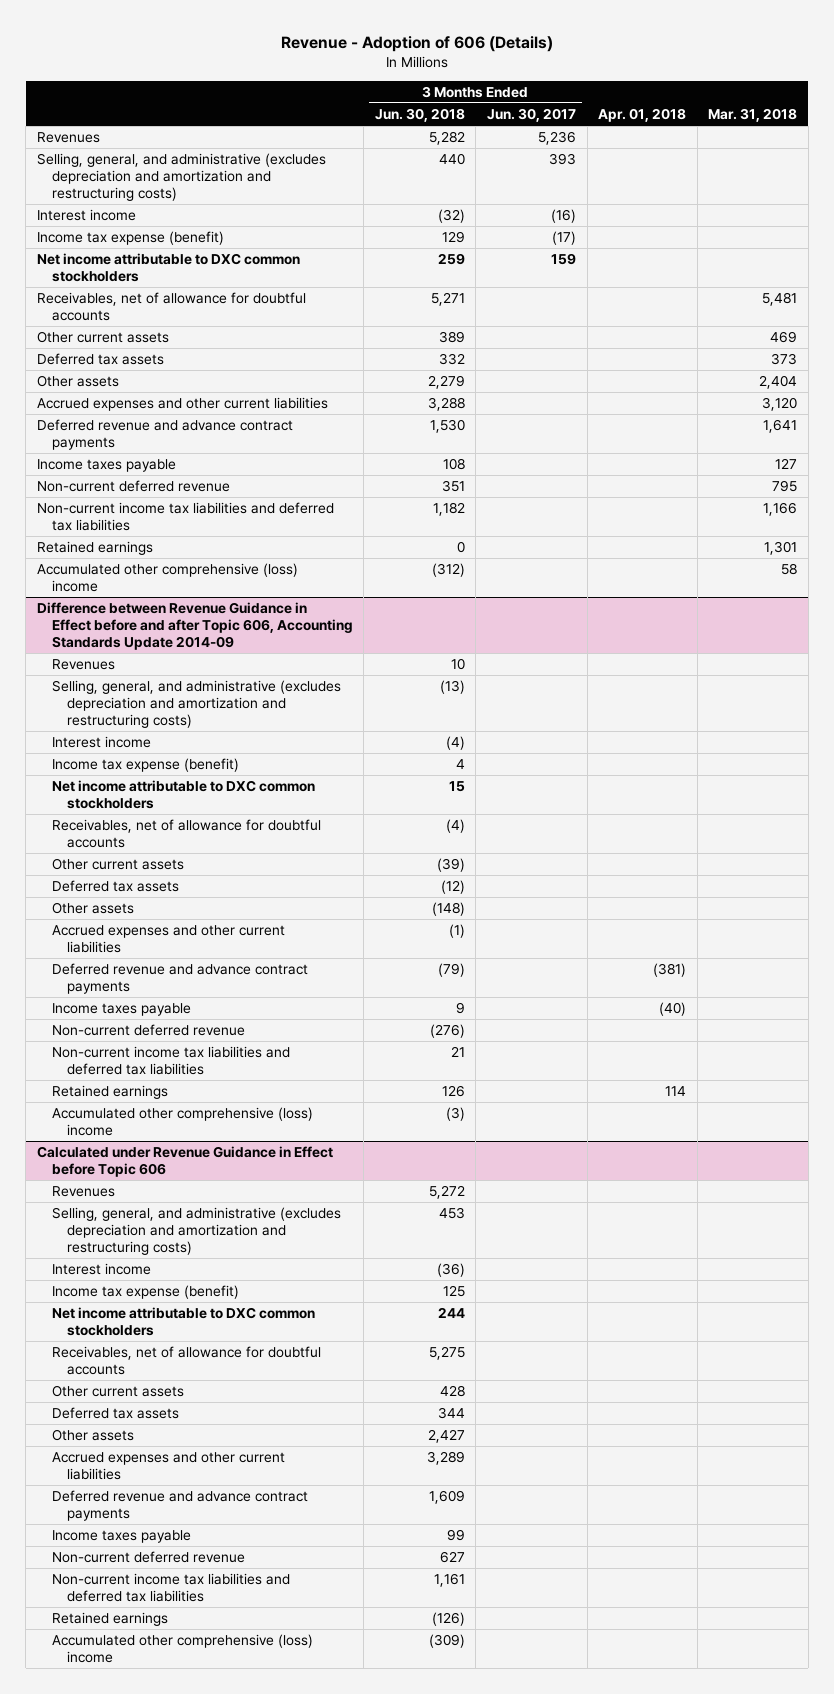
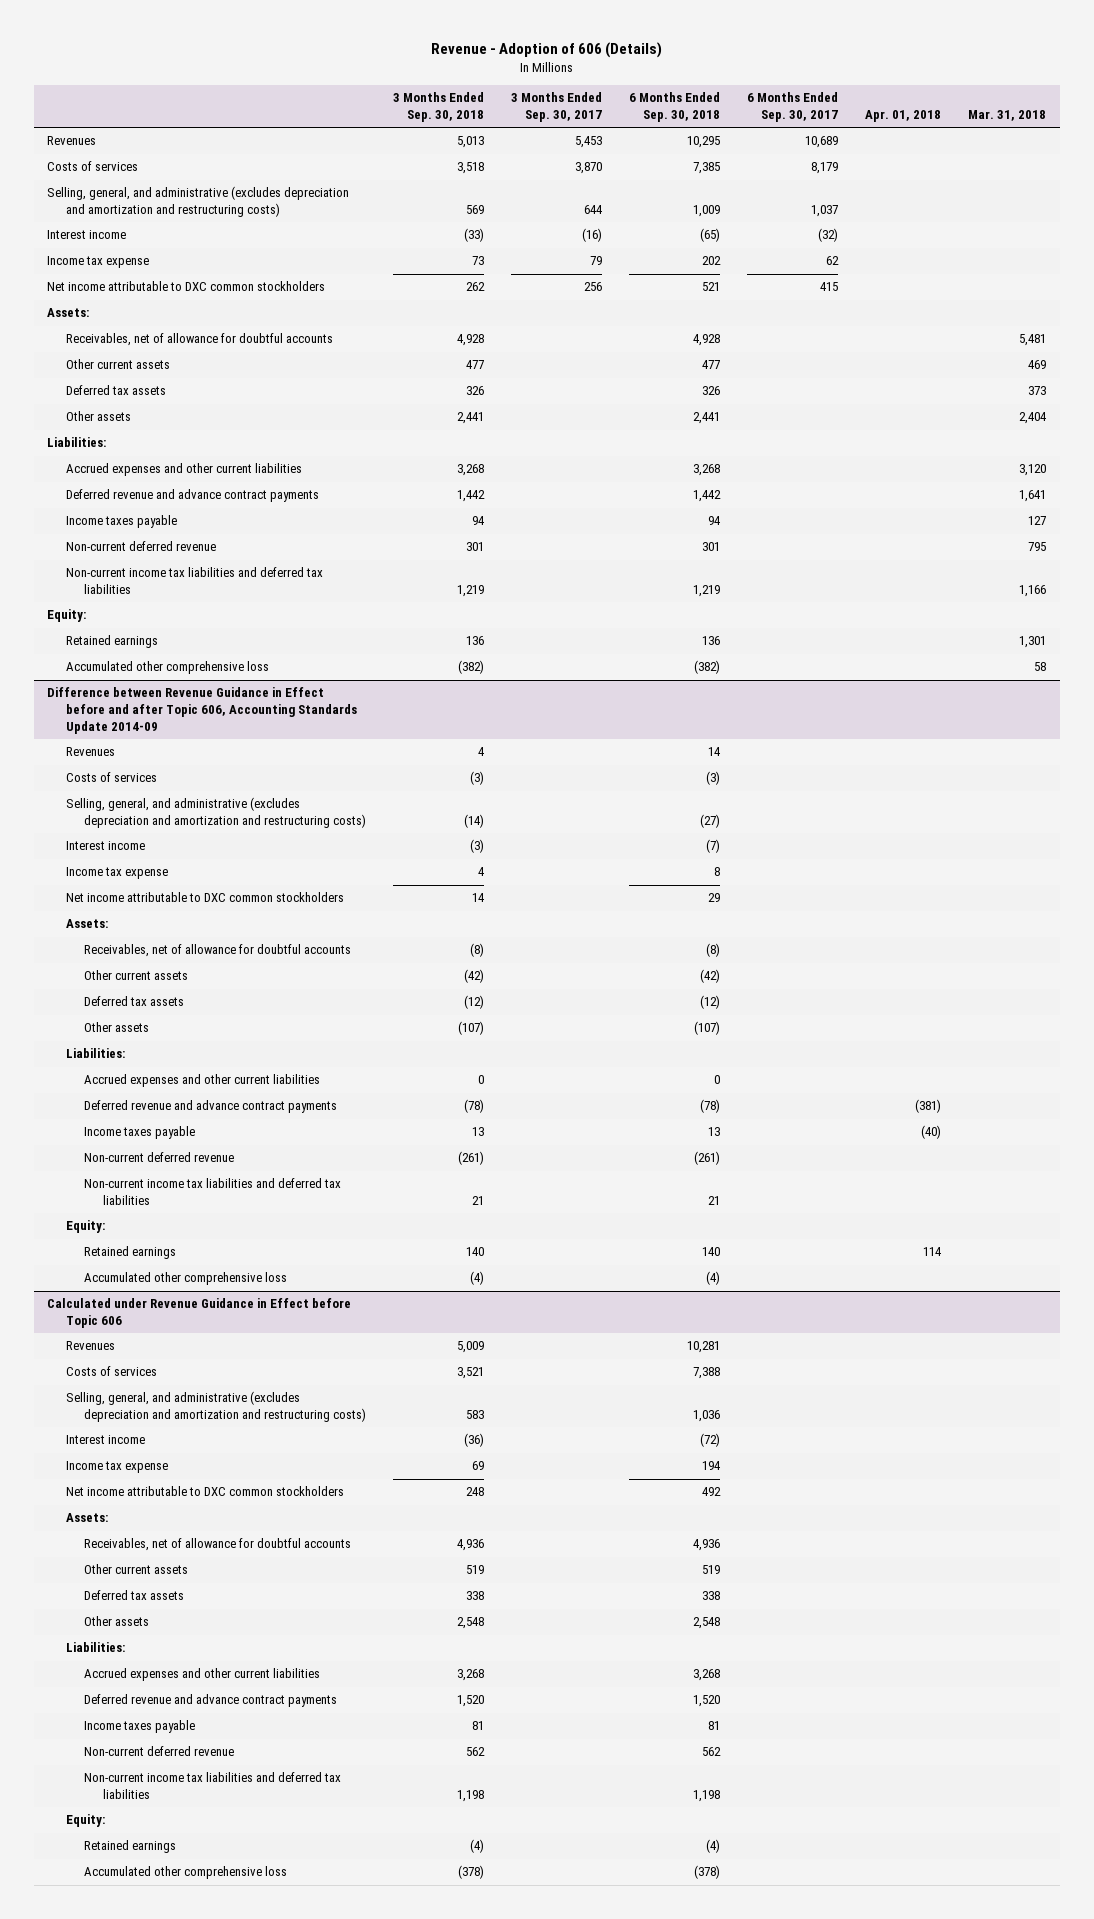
- | 3 Months Ended Jun. 30, 2018 | 3 Months Ended Jun. 30, 2017 | Apr. 01, 2018 | Mar. 31, 2018
+ | 3 Months Ended Sep. 30, 2018 | 3 Months Ended Sep. 30, 2017 | 6 Months Ended Sep. 30, 2018 | 6 Months Ended Sep. 30, 2017 | Apr. 01, 2018 | Mar. 31, 2018
+ Costs of services | 3,518 | 3,870 | 7,385 | 8,179 | |
- Income tax expense (benefit) | 129 | (17) | |
+ Income tax expense | 73 | 79 | 202 | 62 | |
+ Assets:
+ Liabilities:
+ Equity:
- Accumulated other comprehensive (loss) income | (312) | | | 58
+ Accumulated other comprehensive loss | (382) | | (382) | | | 58
@ Difference between Revenue Guidance in Effect before and after Topic 606, Accounting Standards Update 2014-09
+ Costs of services | (3) | | (3) | | |
- Income tax expense (benefit) | 4 | | |
+ Income tax expense | 4 | | 8 | | |
+ Assets:
+ Liabilities:
+ Equity:
- Accumulated other comprehensive (loss) income | (3) | | |
+ Accumulated other comprehensive loss | (4) | | (4) | | |
@ Calculated under Revenue Guidance in Effect before Topic 606
+ Costs of services | 3,521 | | 7,388 | | |
- Income tax expense (benefit) | 125 | | |
+ Income tax expense | 69 | | 194 | | |
+ Assets:
+ Liabilities:
+ Equity:
- Accumulated other comprehensive (loss) income | (309) | | |
+ Accumulated other comprehensive loss | (378) | | (378) | | |

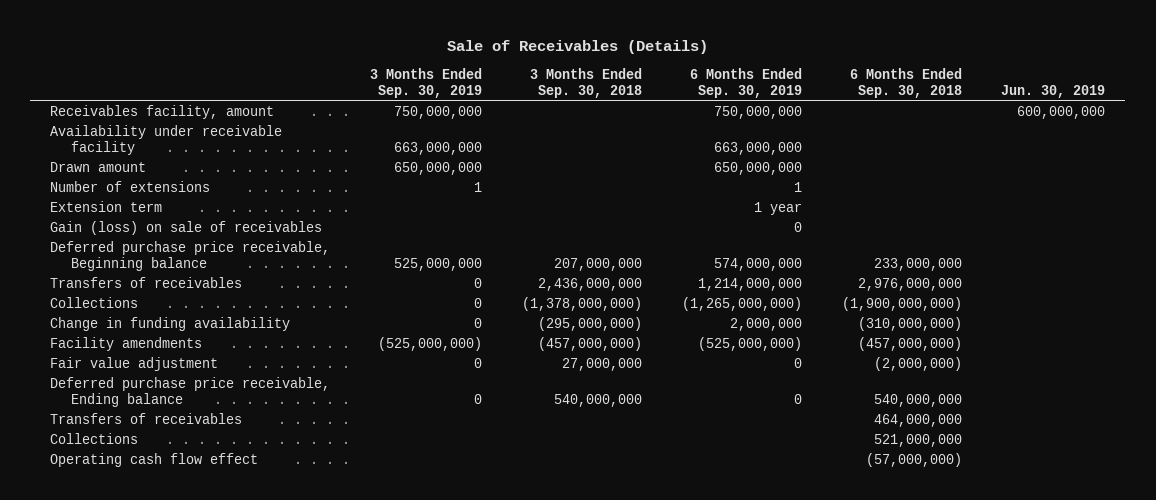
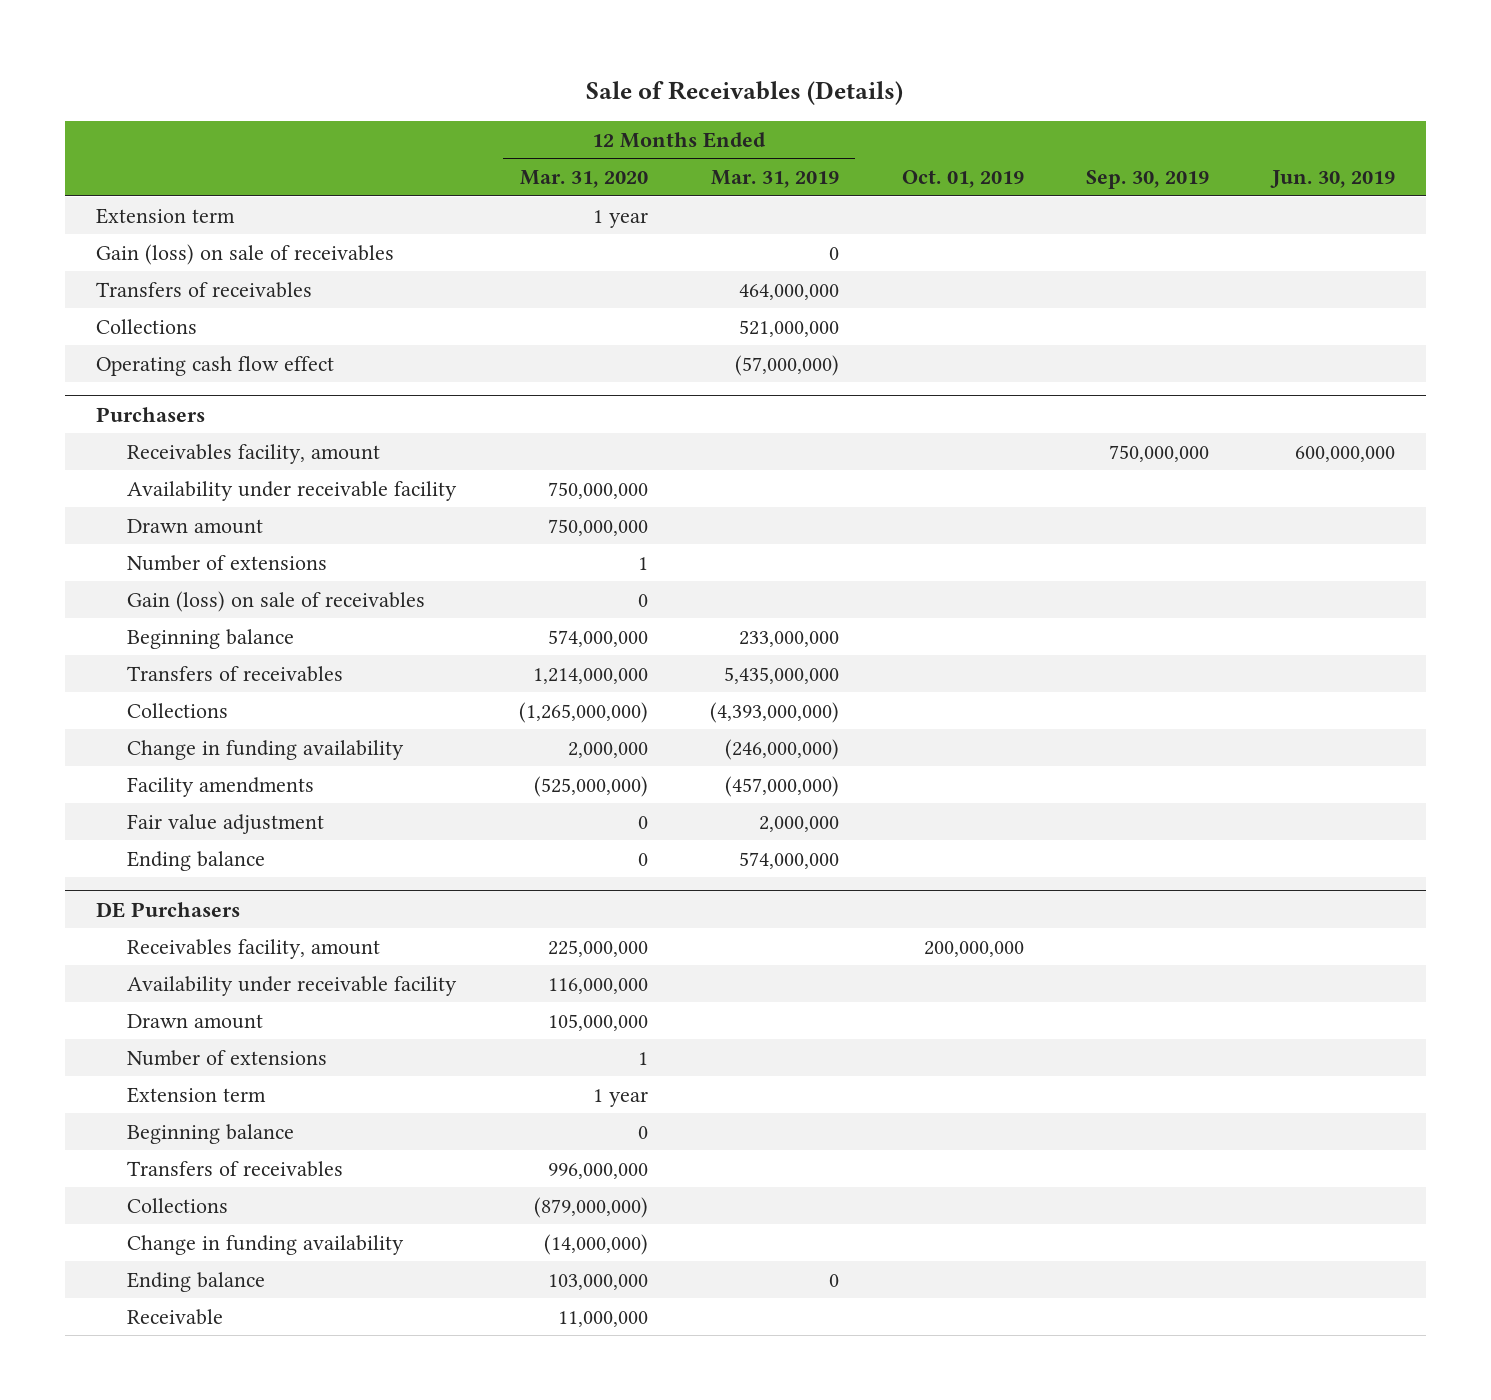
- | 3 Months Ended Sep. 30, 2019 | 3 Months Ended Sep. 30, 2018 | 6 Months Ended Sep. 30, 2019 | 6 Months Ended Sep. 30, 2018 | Jun. 30, 2019
+ | 12 Months Ended Mar. 31, 2020 | 12 Months Ended Mar. 31, 2019 | Oct. 01, 2019 | Sep. 30, 2019 | Jun. 30, 2019
- Receivables facility, amount | 750,000,000 | | 750,000,000 | | 600,000,000
- Availability under receivable facility | 663,000,000 | | 663,000,000 | |
- Drawn amount | 650,000,000 | | 650,000,000 | |
- Number of extensions | 1 | | 1 | |
- Deferred purchase price receivable, Beginning balance | 525,000,000 | 207,000,000 | 574,000,000 | 233,000,000 |
- Change in funding availability | 0 | (295,000,000) | 2,000,000 | (310,000,000) |
- Facility amendments | (525,000,000) | (457,000,000) | (525,000,000) | (457,000,000) |
- Fair value adjustment | 0 | 27,000,000 | 0 | (2,000,000) |
- Deferred purchase price receivable, Ending balance | 0 | 540,000,000 | 0 | 540,000,000 |
- Transfers of receivables | | | | 464,000,000 |
- Collections | | | | 521,000,000 |
+ Purchasers
+ Receivables facility, amount | | | | 750,000,000 | 600,000,000
+ Availability under receivable facility | 750,000,000 | | | |
+ Drawn amount | 750,000,000 | | | |
+ Number of extensions | 1 | | | |
+ Gain (loss) on sale of receivables | 0 | | | |
+ Beginning balance | 574,000,000 | 233,000,000 | | |
+ Transfers of receivables | 1,214,000,000 | 5,435,000,000 | | |
+ Collections | (1,265,000,000) | (4,393,000,000) | | |
+ Change in funding availability | 2,000,000 | (246,000,000) | | |
+ Facility amendments | (525,000,000) | (457,000,000) | | |
+ Fair value adjustment | 0 | 2,000,000 | | |
+ Ending balance | 0 | 574,000,000 | | |
+ DE Purchasers
+ Receivables facility, amount | 225,000,000 | | 200,000,000 | |
+ Availability under receivable facility | 116,000,000 | | | |
+ Drawn amount | 105,000,000 | | | |
+ Number of extensions | 1 | | | |
+ Extension term | 1 year | | | |
+ Beginning balance | 0 | | | |
+ Transfers of receivables | 996,000,000 | | | |
+ Collections | (879,000,000) | | | |
+ Change in funding availability | (14,000,000) | | | |
+ Ending balance | 103,000,000 | 0 | | |
+ Receivable | 11,000,000 | | | |

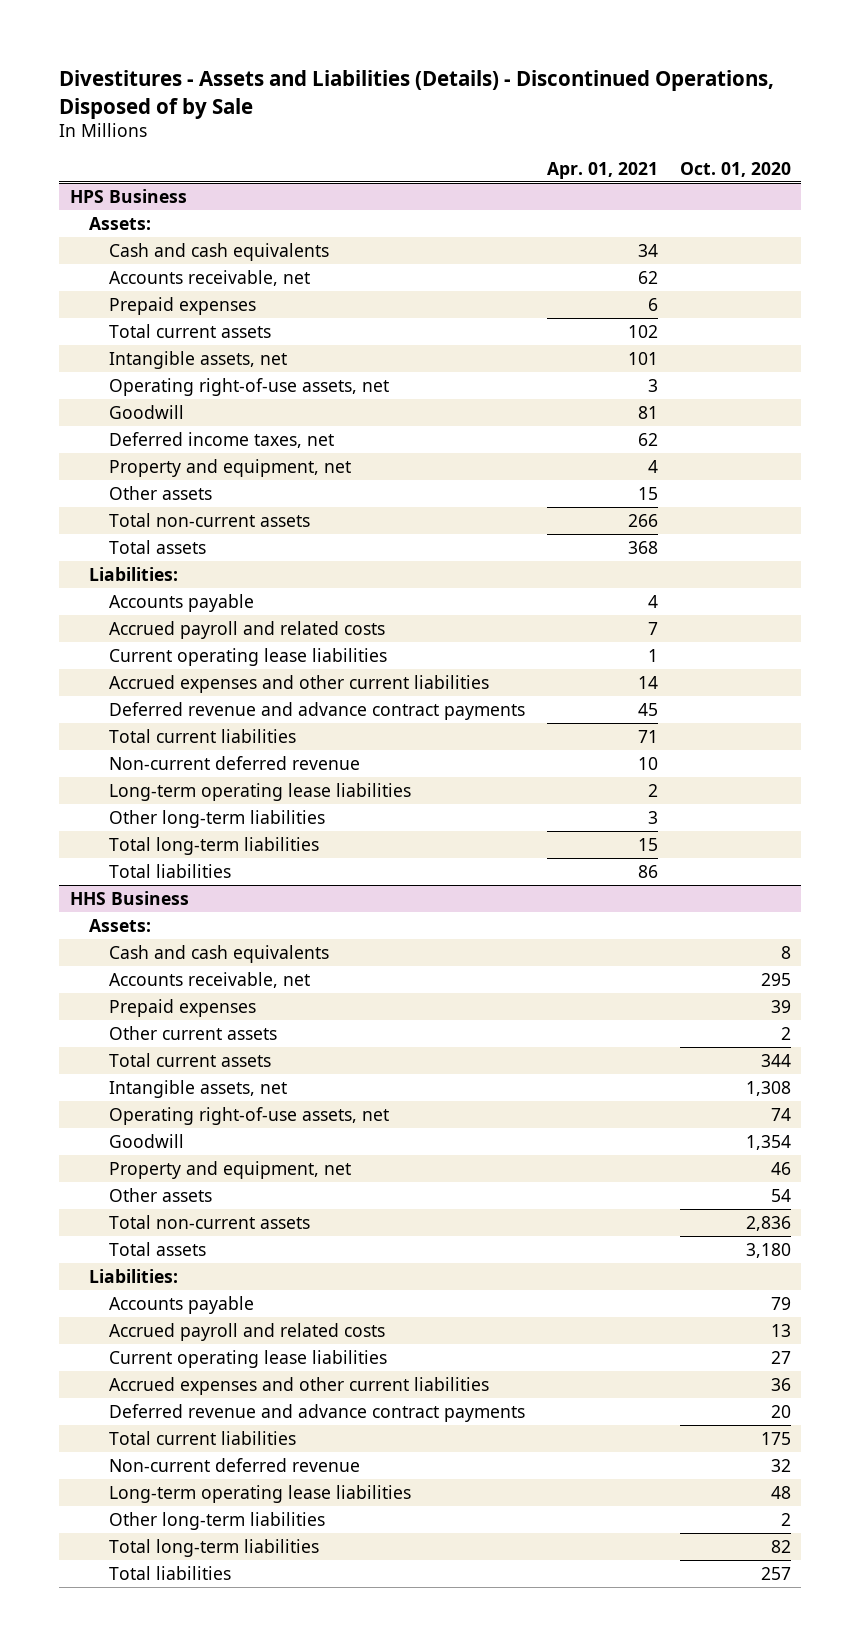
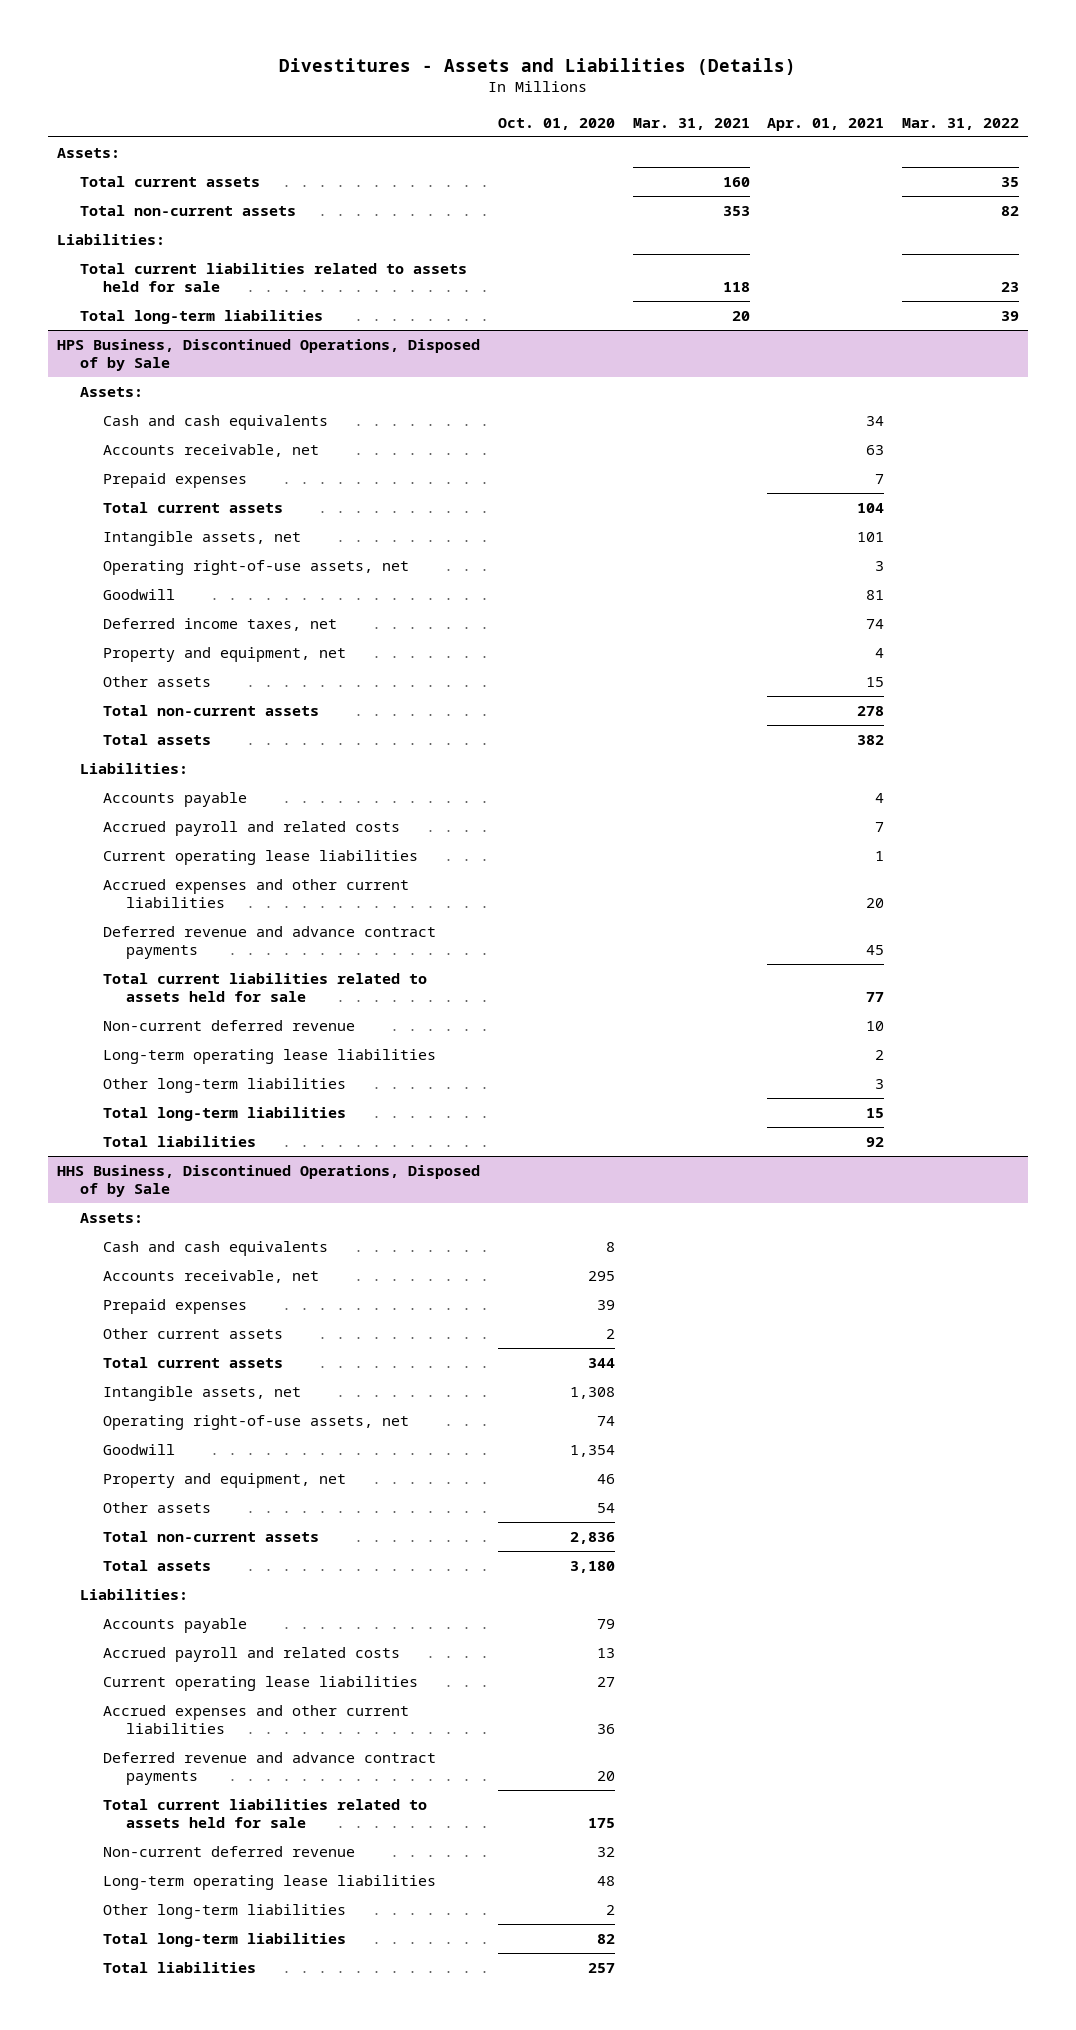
- Divestitures - Assets and Liabilities (Details) - Discontinued Operations, Disposed of by Sale
+ Divestitures - Assets and Liabilities (Details)
- | Apr. 01, 2021 | Oct. 01, 2020
+ | Oct. 01, 2020 | Mar. 31, 2021 | Apr. 01, 2021 | Mar. 31, 2022
- HPS Business
+ Assets:
+ Total current assets | | 160 | | 35
+ Total non-current assets | | 353 | | 82
+ Liabilities:
+ Total current liabilities related to assets held for sale | | 118 | | 23
+ Total long-term liabilities | | 20 | | 39
+ HPS Business, Discontinued Operations, Disposed of by Sale
- Accounts receivable, net | 62 |
- Prepaid expenses | 6 |
- Total current assets | 102 |
+ Accounts receivable, net | | | 63 |
+ Prepaid expenses | | | 7 |
+ Total current assets | | | 104 |
- Deferred income taxes, net | 62 |
+ Deferred income taxes, net | | | 74 |
- Total non-current assets | 266 |
- Total assets | 368 |
+ Total non-current assets | | | 278 |
+ Total assets | | | 382 |
- Accrued expenses and other current liabilities | 14 |
+ Accrued expenses and other current liabilities | | | 20 |
- Total current liabilities | 71 |
+ Total current liabilities related to assets held for sale | | | 77 |
- Total liabilities | 86 |
- HHS Business
+ Total liabilities | | | 92 |
+ HHS Business, Discontinued Operations, Disposed of by Sale
- Total current liabilities | | 175
+ Total current liabilities related to assets held for sale | 175 | | |

